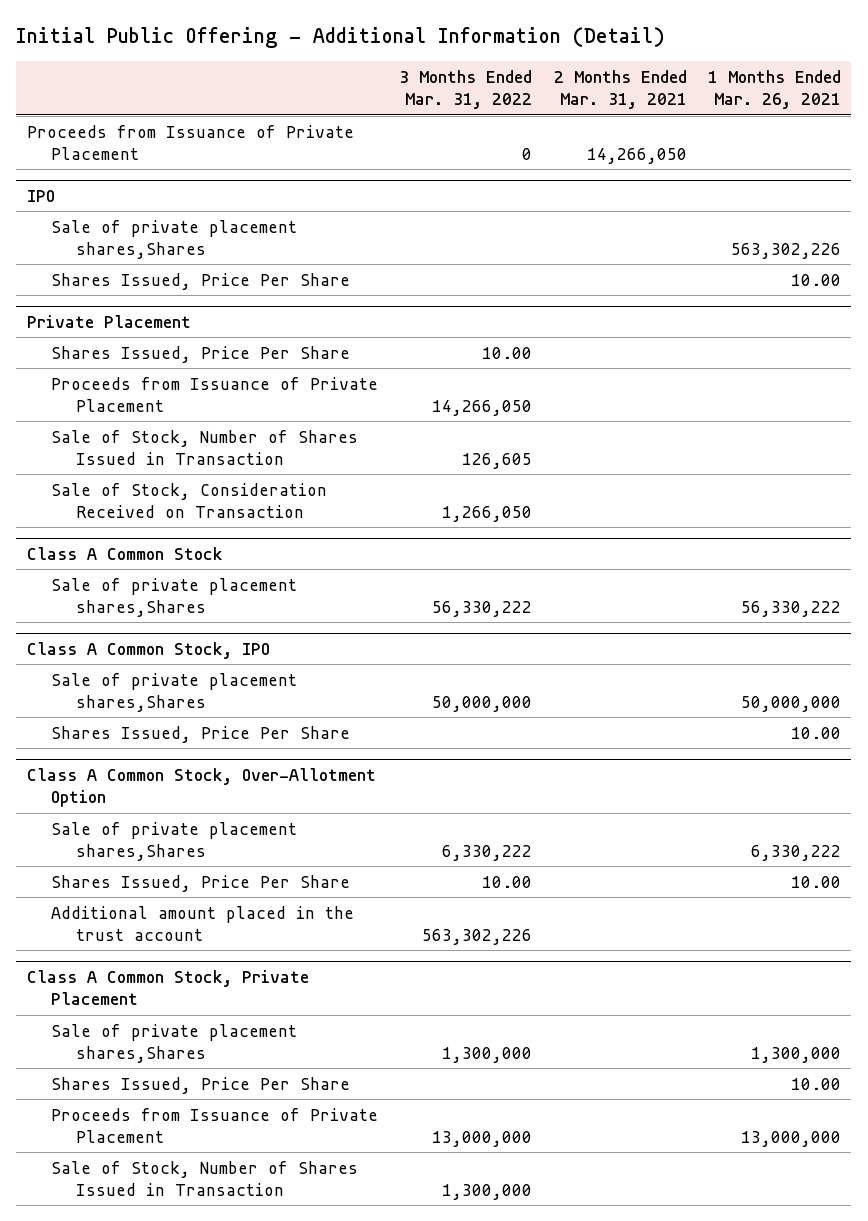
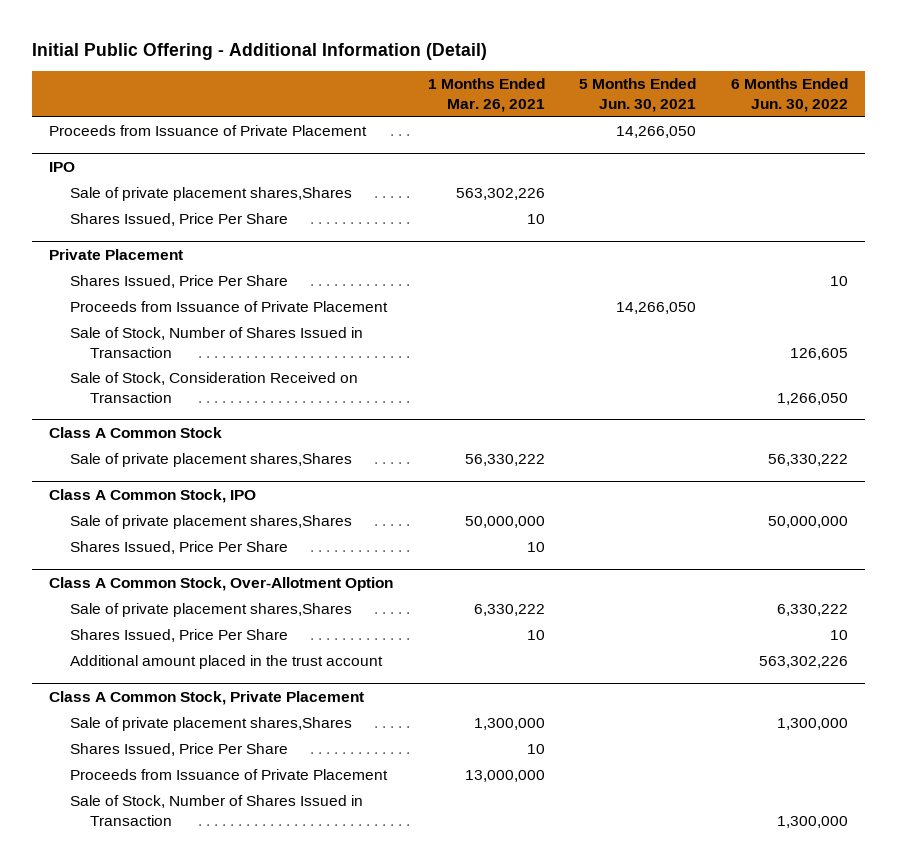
- | 3 Months Ended Mar. 31, 2022 | 2 Months Ended Mar. 31, 2021 | 1 Months Ended Mar. 26, 2021
+ | 1 Months Ended Mar. 26, 2021 | 5 Months Ended Jun. 30, 2021 | 6 Months Ended Jun. 30, 2022
@ IPO
- Shares Issued, Price Per Share | | | 10.00
+ Shares Issued, Price Per Share | 10 | |
@ Class A Common Stock, IPO
- Shares Issued, Price Per Share | | | 10.00
+ Shares Issued, Price Per Share | 10 | |
@ Class A Common Stock, Over-Allotment Option
- Shares Issued, Price Per Share | 10.00 | | 10.00
+ Shares Issued, Price Per Share | 10 | | 10
@ Class A Common Stock, Private Placement
- Shares Issued, Price Per Share | | | 10.00
+ Shares Issued, Price Per Share | 10 | |

